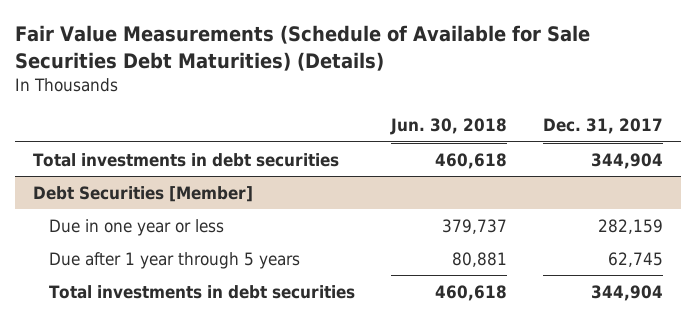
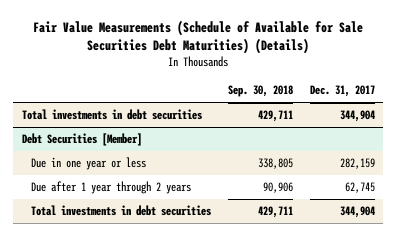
- | Jun. 30, 2018 | Dec. 31, 2017
+ | Sep. 30, 2018 | Dec. 31, 2017
@ Debt Securities [Member]
- Due after 1 year through 5 years | 80,881 | 62,745
+ Due after 1 year through 2 years | 90,906 | 62,745

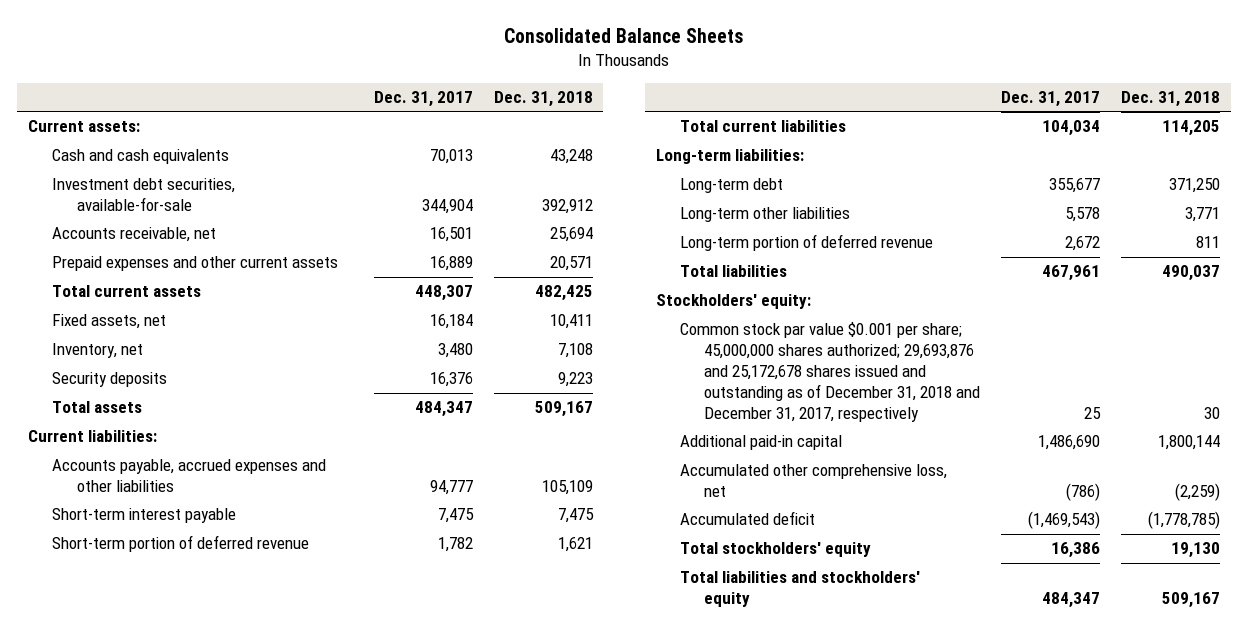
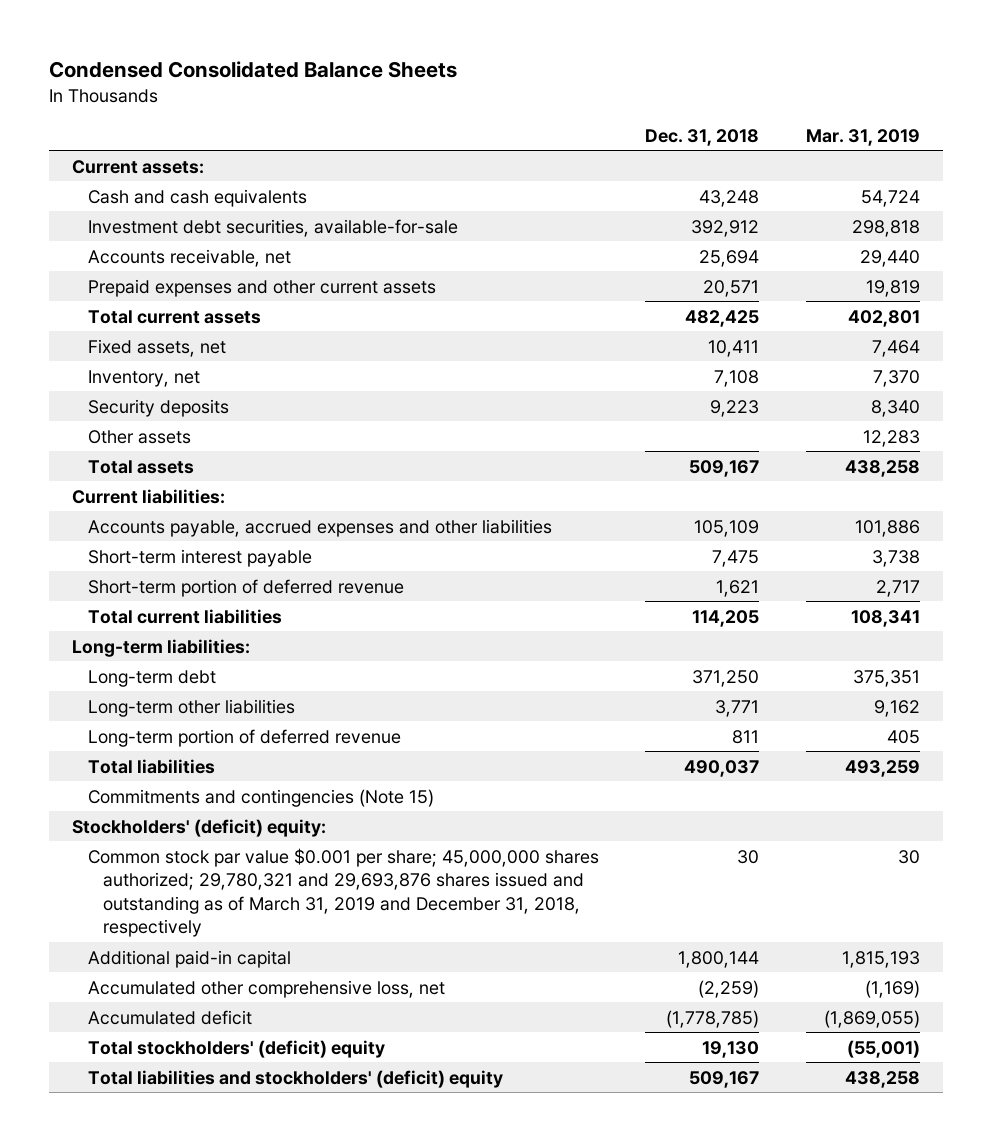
- Consolidated Balance Sheets
+ Condensed Consolidated Balance Sheets
- | Dec. 31, 2017 | Dec. 31, 2018
+ | Dec. 31, 2018 | Mar. 31, 2019
+ Other assets | | 12,283
- Stockholders' equity:
- Common stock par value $0.001 per share; 45,000,000 shares authorized; 29,693,876 and 25,172,678 shares issued and outstanding as of December 31, 2018 and December 31, 2017, respectively | 25 | 30
+ Commitments and contingencies (Note 15)
+ Stockholders' (deficit) equity:
+ Common stock par value $0.001 per share; 45,000,000 shares authorized; 29,780,321 and 29,693,876 shares issued and outstanding as of March 31, 2019 and December 31, 2018, respectively | 30 | 30
- Total stockholders' equity | 16,386 | 19,130
- Total liabilities and stockholders' equity | 484,347 | 509,167
+ Total stockholders' (deficit) equity | 19,130 | (55,001)
+ Total liabilities and stockholders' (deficit) equity | 509,167 | 438,258

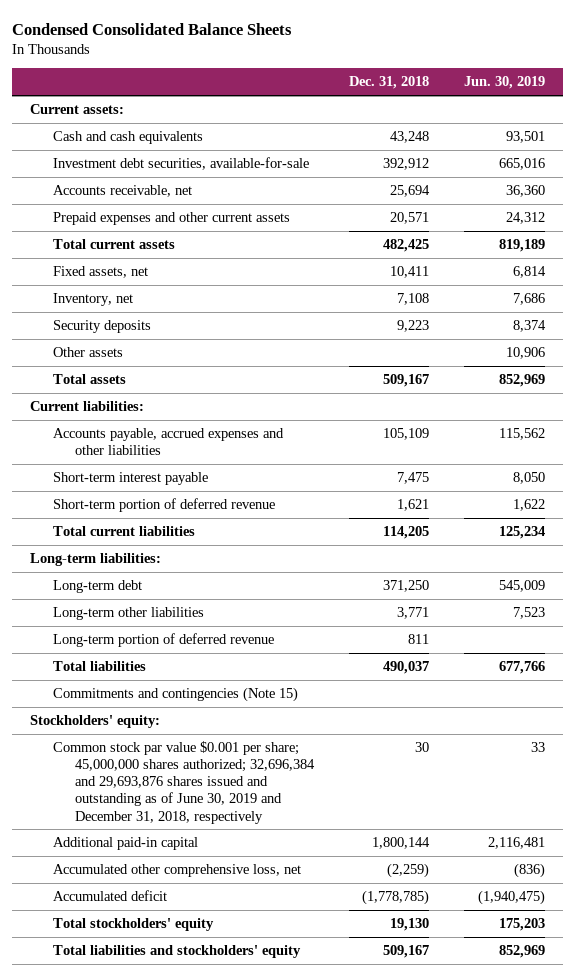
- | Dec. 31, 2018 | Mar. 31, 2019
+ | Dec. 31, 2018 | Jun. 30, 2019
- Stockholders' (deficit) equity:
- Common stock par value $0.001 per share; 45,000,000 shares authorized; 29,780,321 and 29,693,876 shares issued and outstanding as of March 31, 2019 and December 31, 2018, respectively | 30 | 30
+ Stockholders' equity:
+ Common stock par value $0.001 per share; 45,000,000 shares authorized; 32,696,384 and 29,693,876 shares issued and outstanding as of June 30, 2019 and December 31, 2018, respectively | 30 | 33
- Total stockholders' (deficit) equity | 19,130 | (55,001)
- Total liabilities and stockholders' (deficit) equity | 509,167 | 438,258
+ Total stockholders' equity | 19,130 | 175,203
+ Total liabilities and stockholders' equity | 509,167 | 852,969

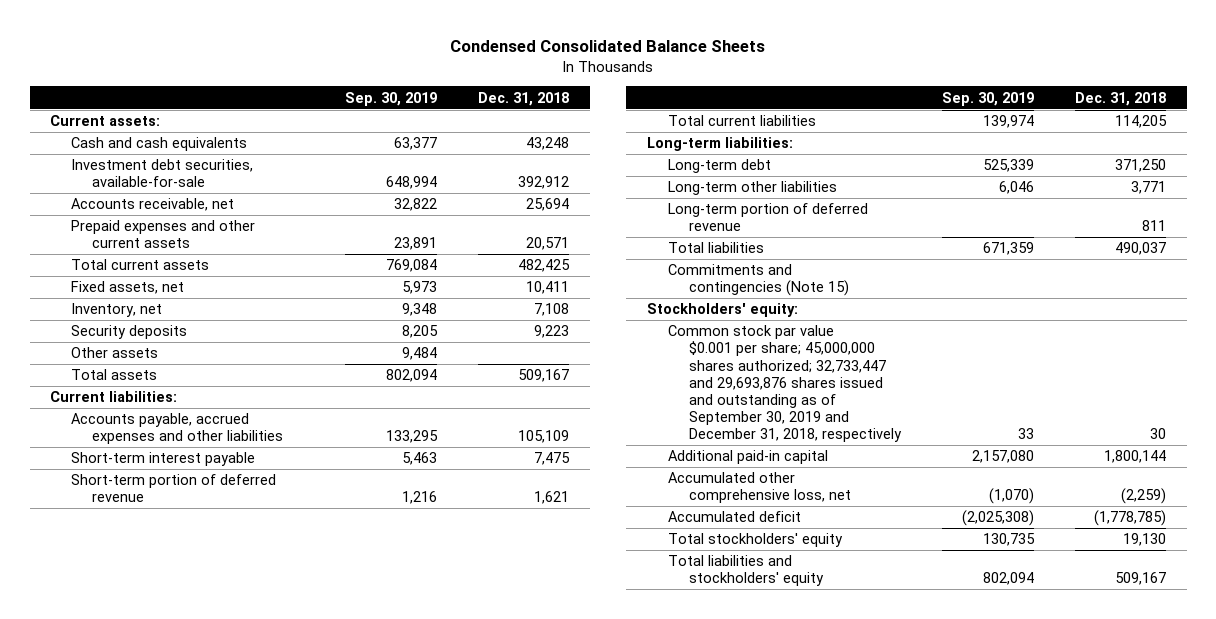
- | Dec. 31, 2018 | Jun. 30, 2019
+ | Sep. 30, 2019 | Dec. 31, 2018
- Common stock par value $0.001 per share; 45,000,000 shares authorized; 32,696,384 and 29,693,876 shares issued and outstanding as of June 30, 2019 and December 31, 2018, respectively | 30 | 33
+ Common stock par value $0.001 per share; 45,000,000 shares authorized; 32,733,447 and 29,693,876 shares issued and outstanding as of September 30, 2019 and December 31, 2018, respectively | 33 | 30

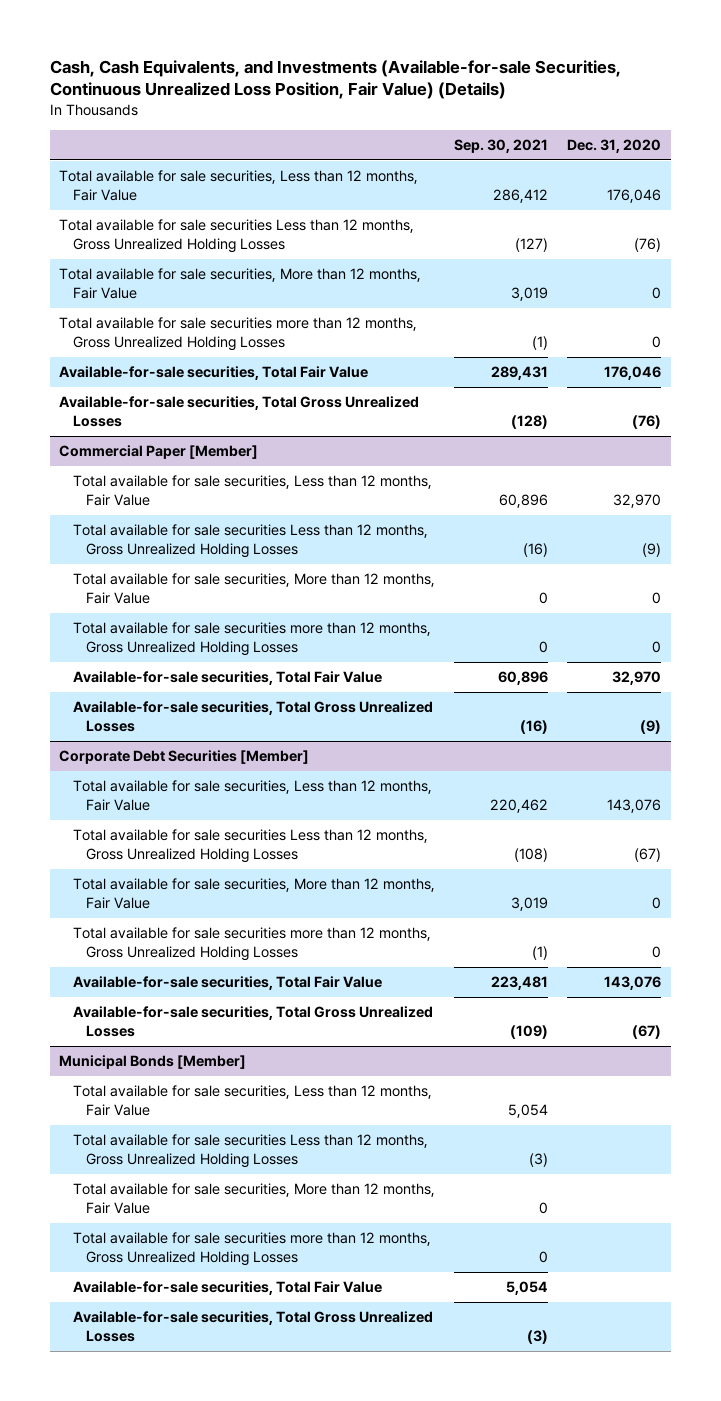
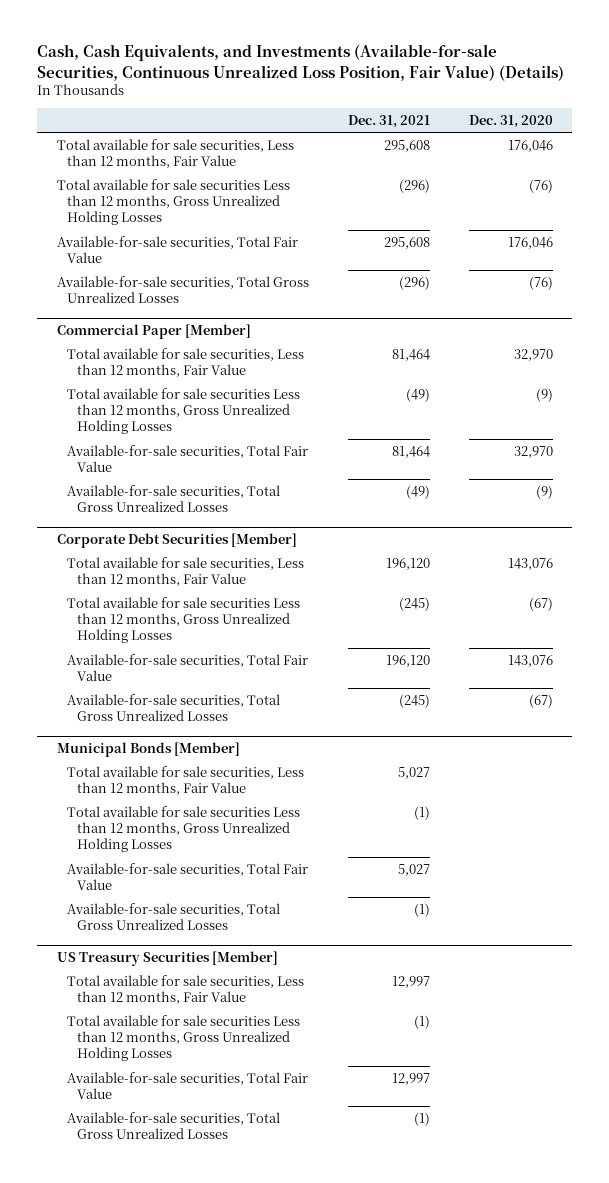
- | Sep. 30, 2021 | Dec. 31, 2020
+ | Dec. 31, 2021 | Dec. 31, 2020
- Total available for sale securities, More than 12 months, Fair Value | 3,019 | 0
- Total available for sale securities more than 12 months, Gross Unrealized Holding Losses | (1) | 0
@ Commercial Paper [Member]
- Total available for sale securities, More than 12 months, Fair Value | 0 | 0
- Total available for sale securities more than 12 months, Gross Unrealized Holding Losses | 0 | 0
@ Corporate Debt Securities [Member]
- Total available for sale securities, More than 12 months, Fair Value | 3,019 | 0
- Total available for sale securities more than 12 months, Gross Unrealized Holding Losses | (1) | 0
@ Municipal Bonds [Member]
- Total available for sale securities, More than 12 months, Fair Value | 0 |
- Total available for sale securities more than 12 months, Gross Unrealized Holding Losses | 0 |
+ US Treasury Securities [Member]
+ Total available for sale securities, Less than 12 months, Fair Value | 12,997 |
+ Total available for sale securities Less than 12 months, Gross Unrealized Holding Losses | (1) |
+ Available-for-sale securities, Total Fair Value | 12,997 |
+ Available-for-sale securities, Total Gross Unrealized Losses | (1) |

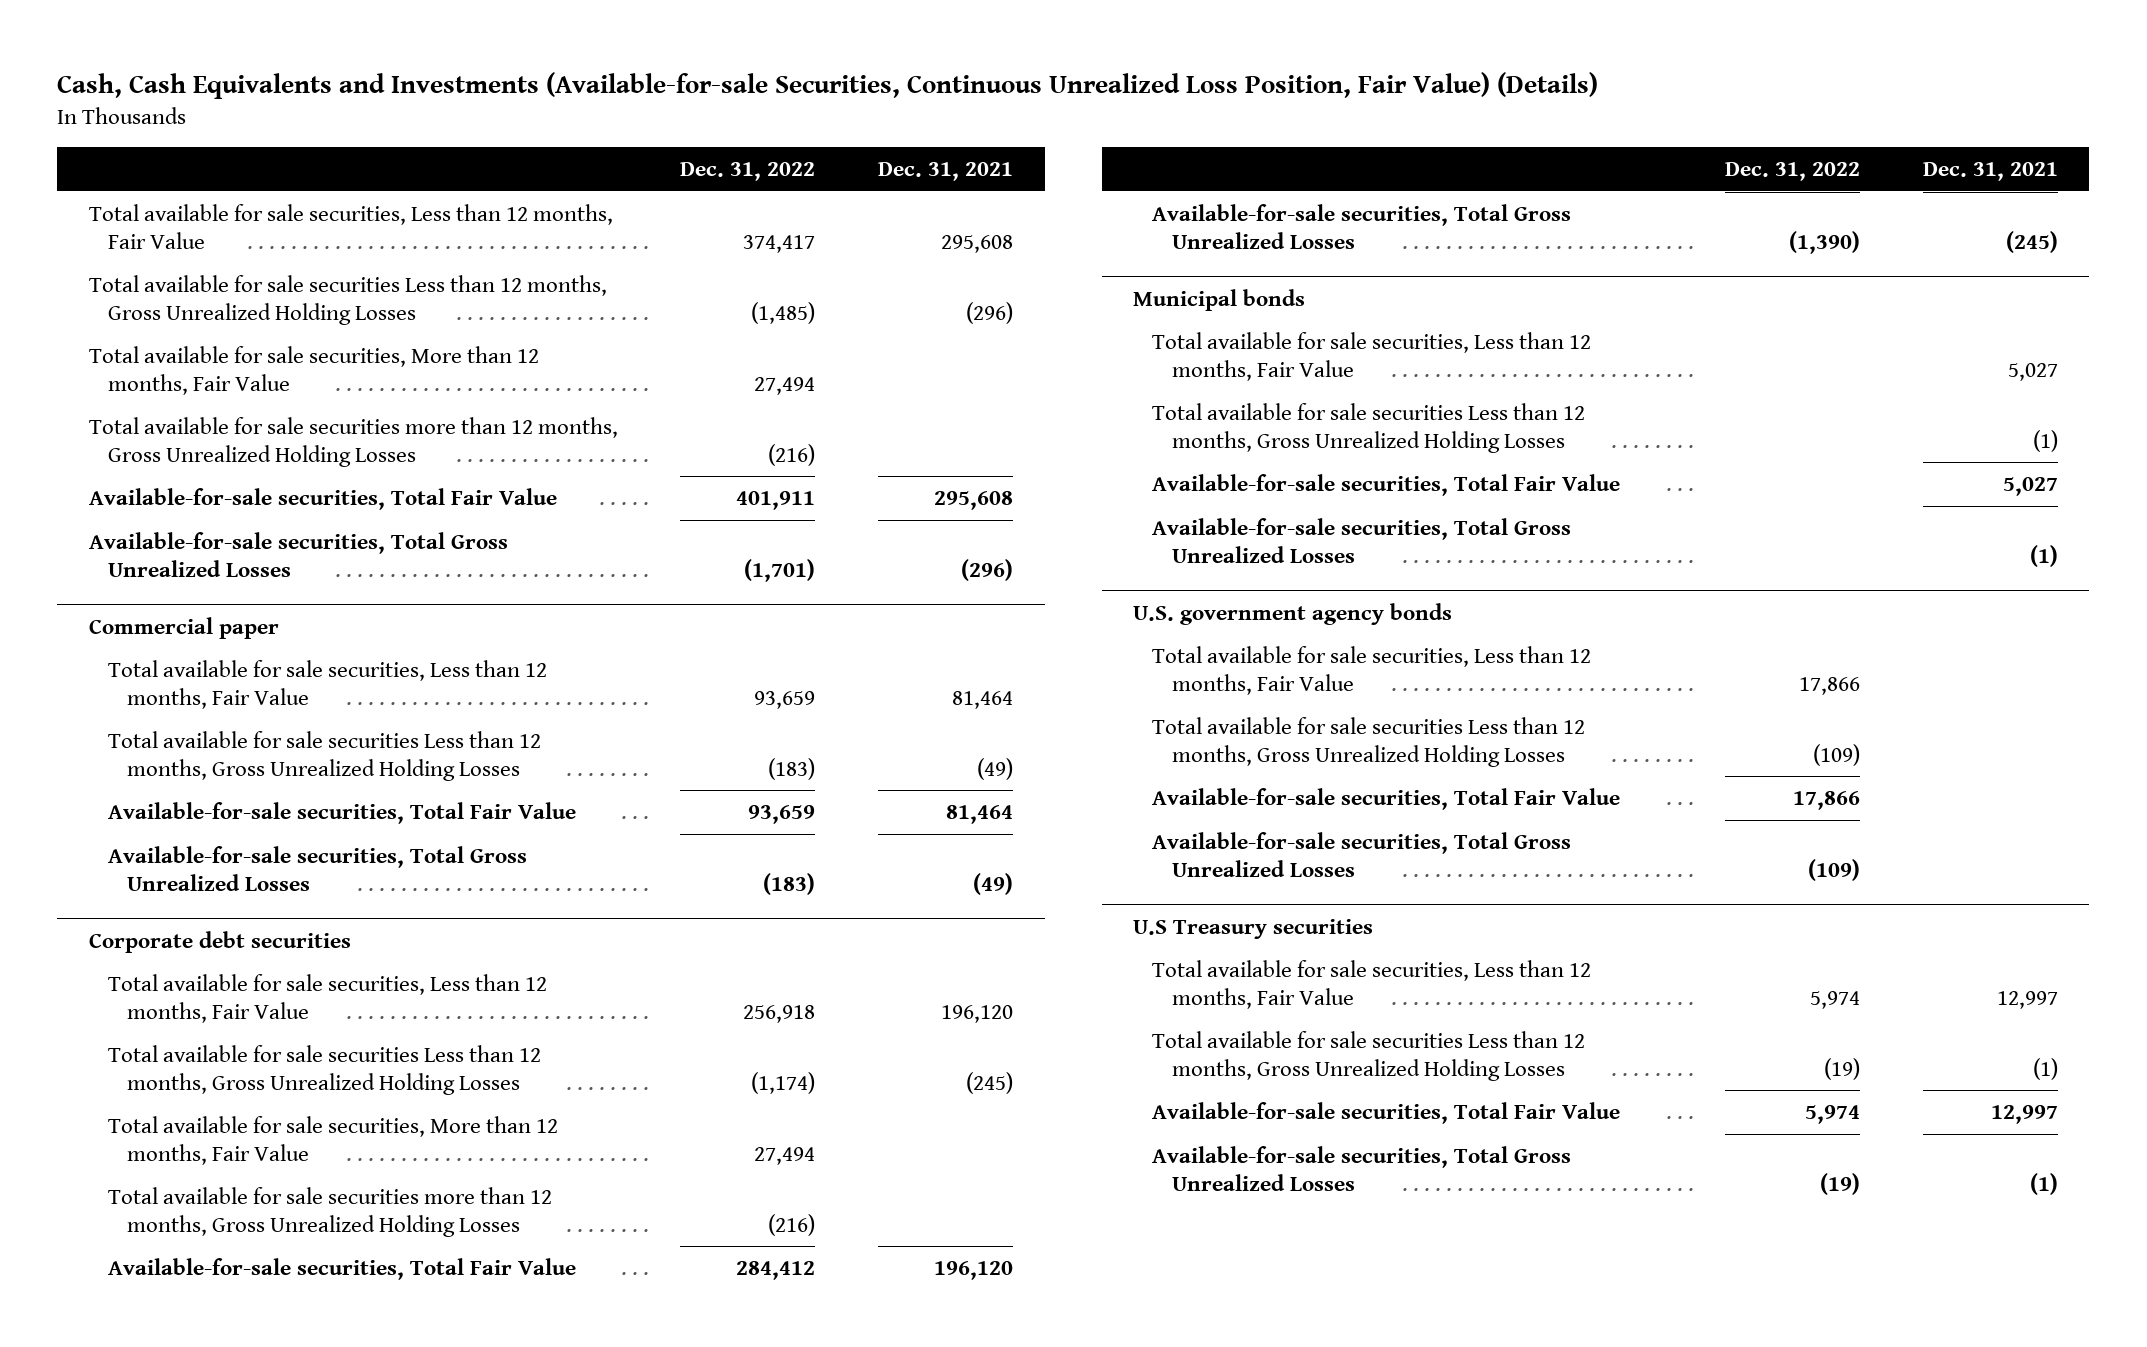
- Cash, Cash Equivalents, and Investments (Available-for-sale Securities, Continuous Unrealized Loss Position, Fair Value) (Details)
+ Cash, Cash Equivalents and Investments (Available-for-sale Securities, Continuous Unrealized Loss Position, Fair Value) (Details)
- | Dec. 31, 2021 | Dec. 31, 2020
+ | Dec. 31, 2022 | Dec. 31, 2021
+ Total available for sale securities, More than 12 months, Fair Value | 27,494 |
+ Total available for sale securities more than 12 months, Gross Unrealized Holding Losses | (216) |
- Commercial Paper [Member]
+ Commercial paper
- Corporate Debt Securities [Member]
+ Corporate debt securities
+ Total available for sale securities, More than 12 months, Fair Value | 27,494 |
+ Total available for sale securities more than 12 months, Gross Unrealized Holding Losses | (216) |
- Municipal Bonds [Member]
+ Municipal bonds
- US Treasury Securities [Member]
+ U.S. government agency bonds
+ Total available for sale securities, Less than 12 months, Fair Value | 17,866 |
+ Total available for sale securities Less than 12 months, Gross Unrealized Holding Losses | (109) |
+ Available-for-sale securities, Total Fair Value | 17,866 |
+ Available-for-sale securities, Total Gross Unrealized Losses | (109) |
+ U.S Treasury securities

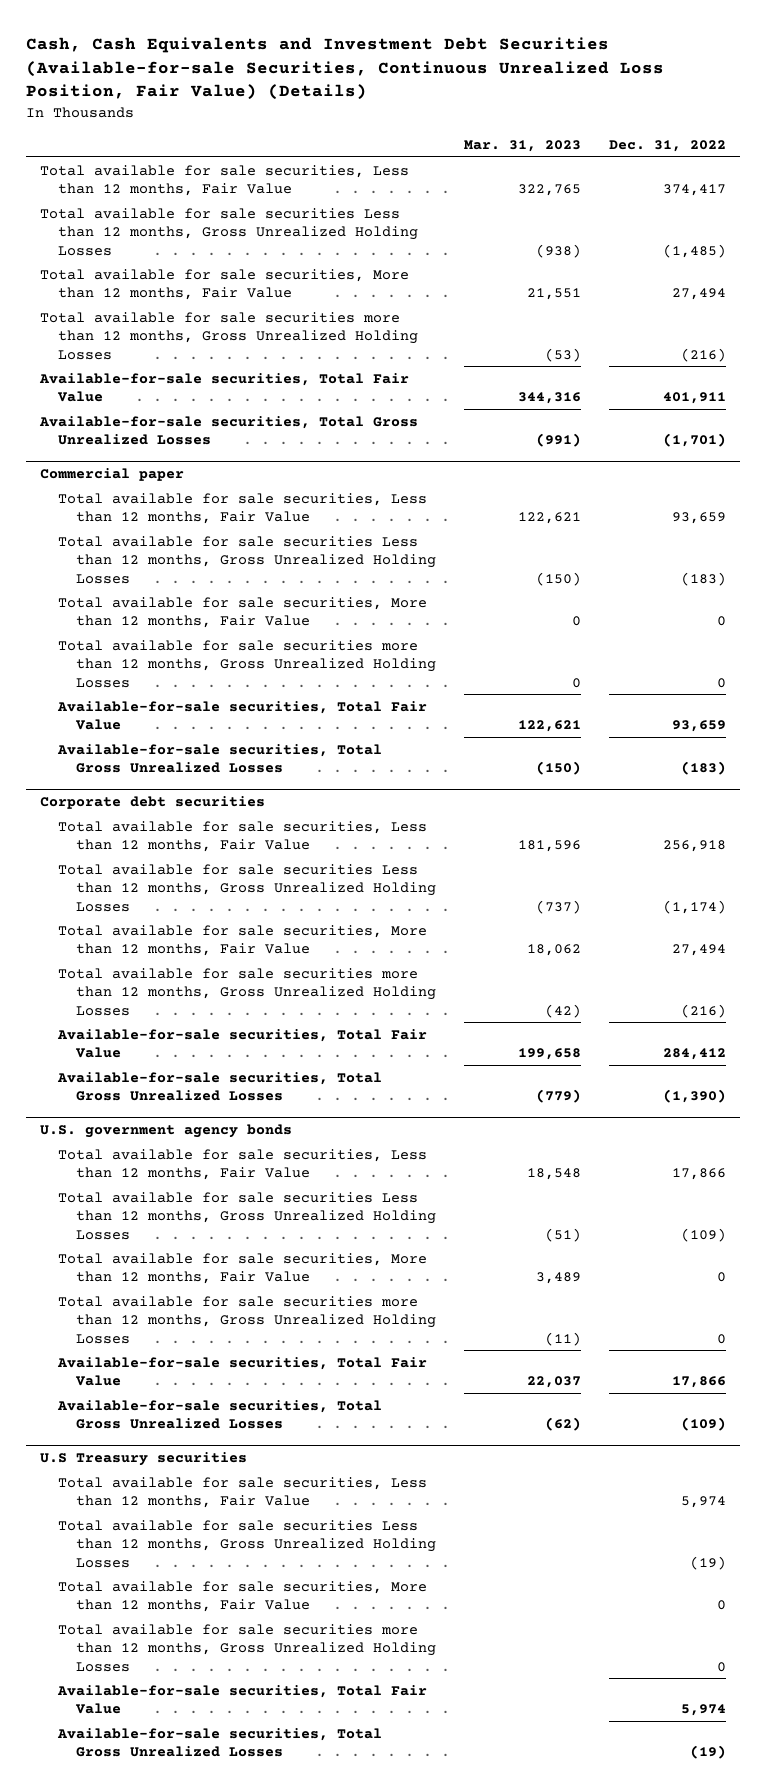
- Cash, Cash Equivalents and Investments (Available-for-sale Securities, Continuous Unrealized Loss Position, Fair Value) (Details)
+ Cash, Cash Equivalents and Investment Debt Securities (Available-for-sale Securities, Continuous Unrealized Loss Position, Fair Value) (Details)
- | Dec. 31, 2022 | Dec. 31, 2021
+ | Mar. 31, 2023 | Dec. 31, 2022
@ Commercial paper
+ Total available for sale securities, More than 12 months, Fair Value | 0 | 0
+ Total available for sale securities more than 12 months, Gross Unrealized Holding Losses | 0 | 0
- Municipal bonds
- Total available for sale securities, Less than 12 months, Fair Value | | 5,027
- Total available for sale securities Less than 12 months, Gross Unrealized Holding Losses | | (1)
- Available-for-sale securities, Total Fair Value | | 5,027
- Available-for-sale securities, Total Gross Unrealized Losses | | (1)
@ U.S. government agency bonds
+ Total available for sale securities, More than 12 months, Fair Value | 3,489 | 0
+ Total available for sale securities more than 12 months, Gross Unrealized Holding Losses | (11) | 0
@ U.S Treasury securities
+ Total available for sale securities, More than 12 months, Fair Value | | 0
+ Total available for sale securities more than 12 months, Gross Unrealized Holding Losses | | 0

